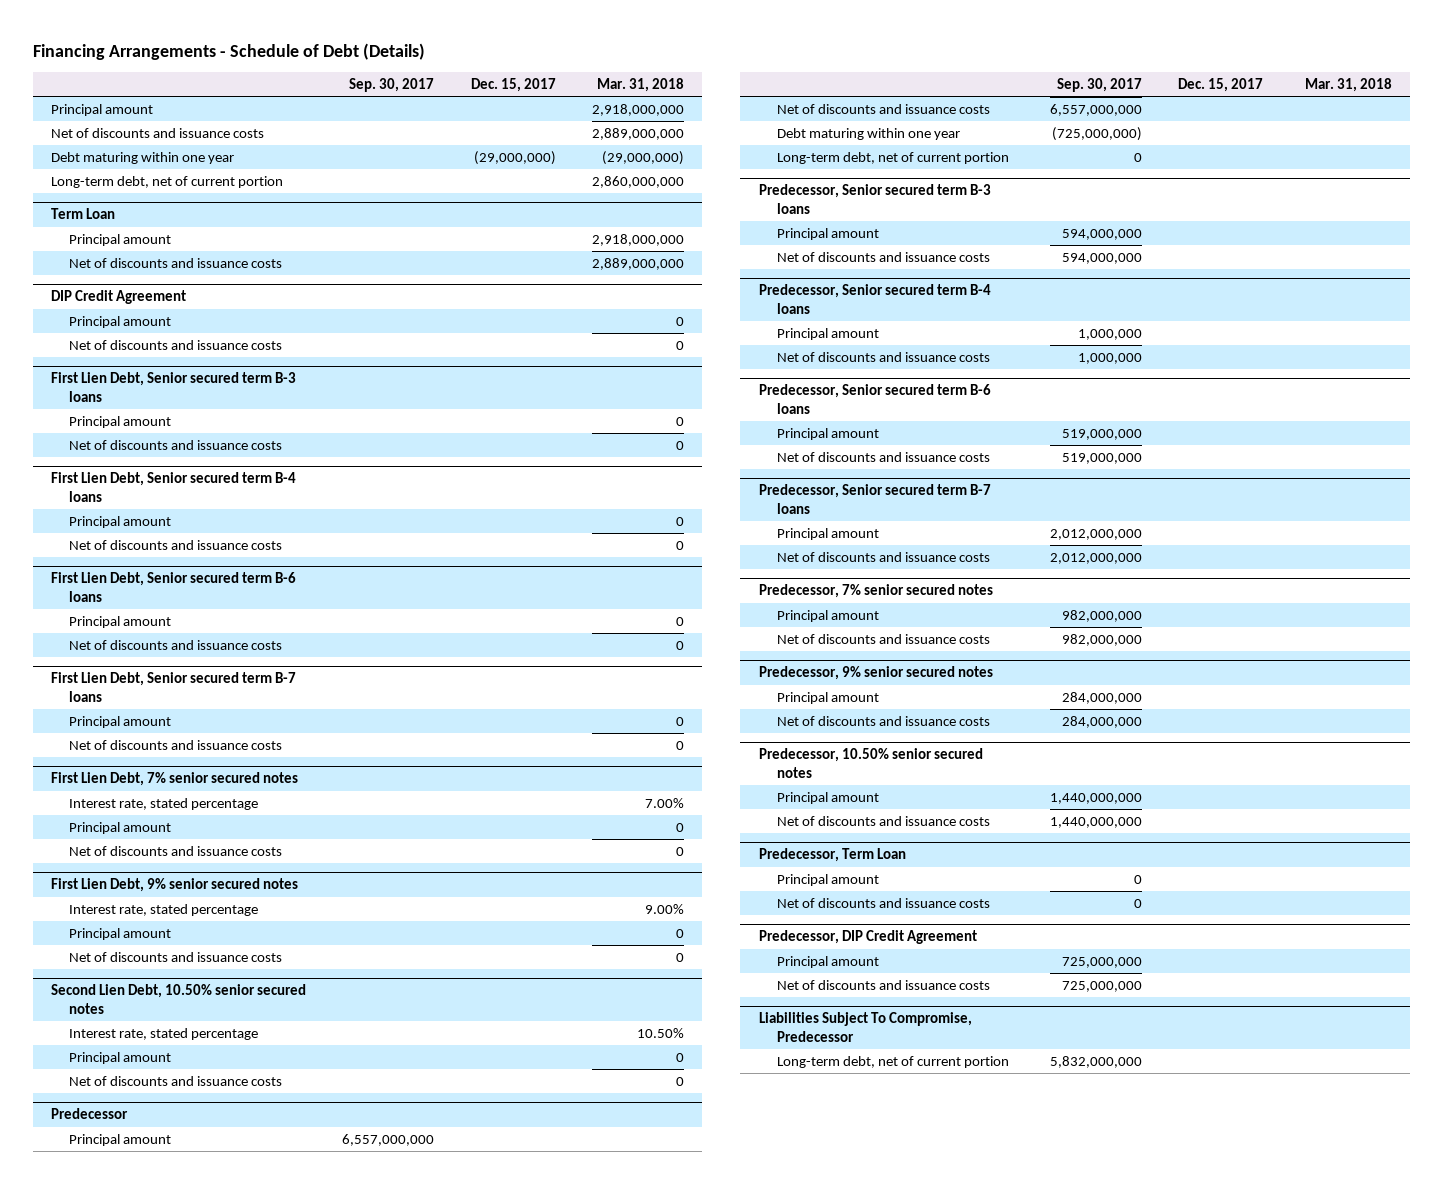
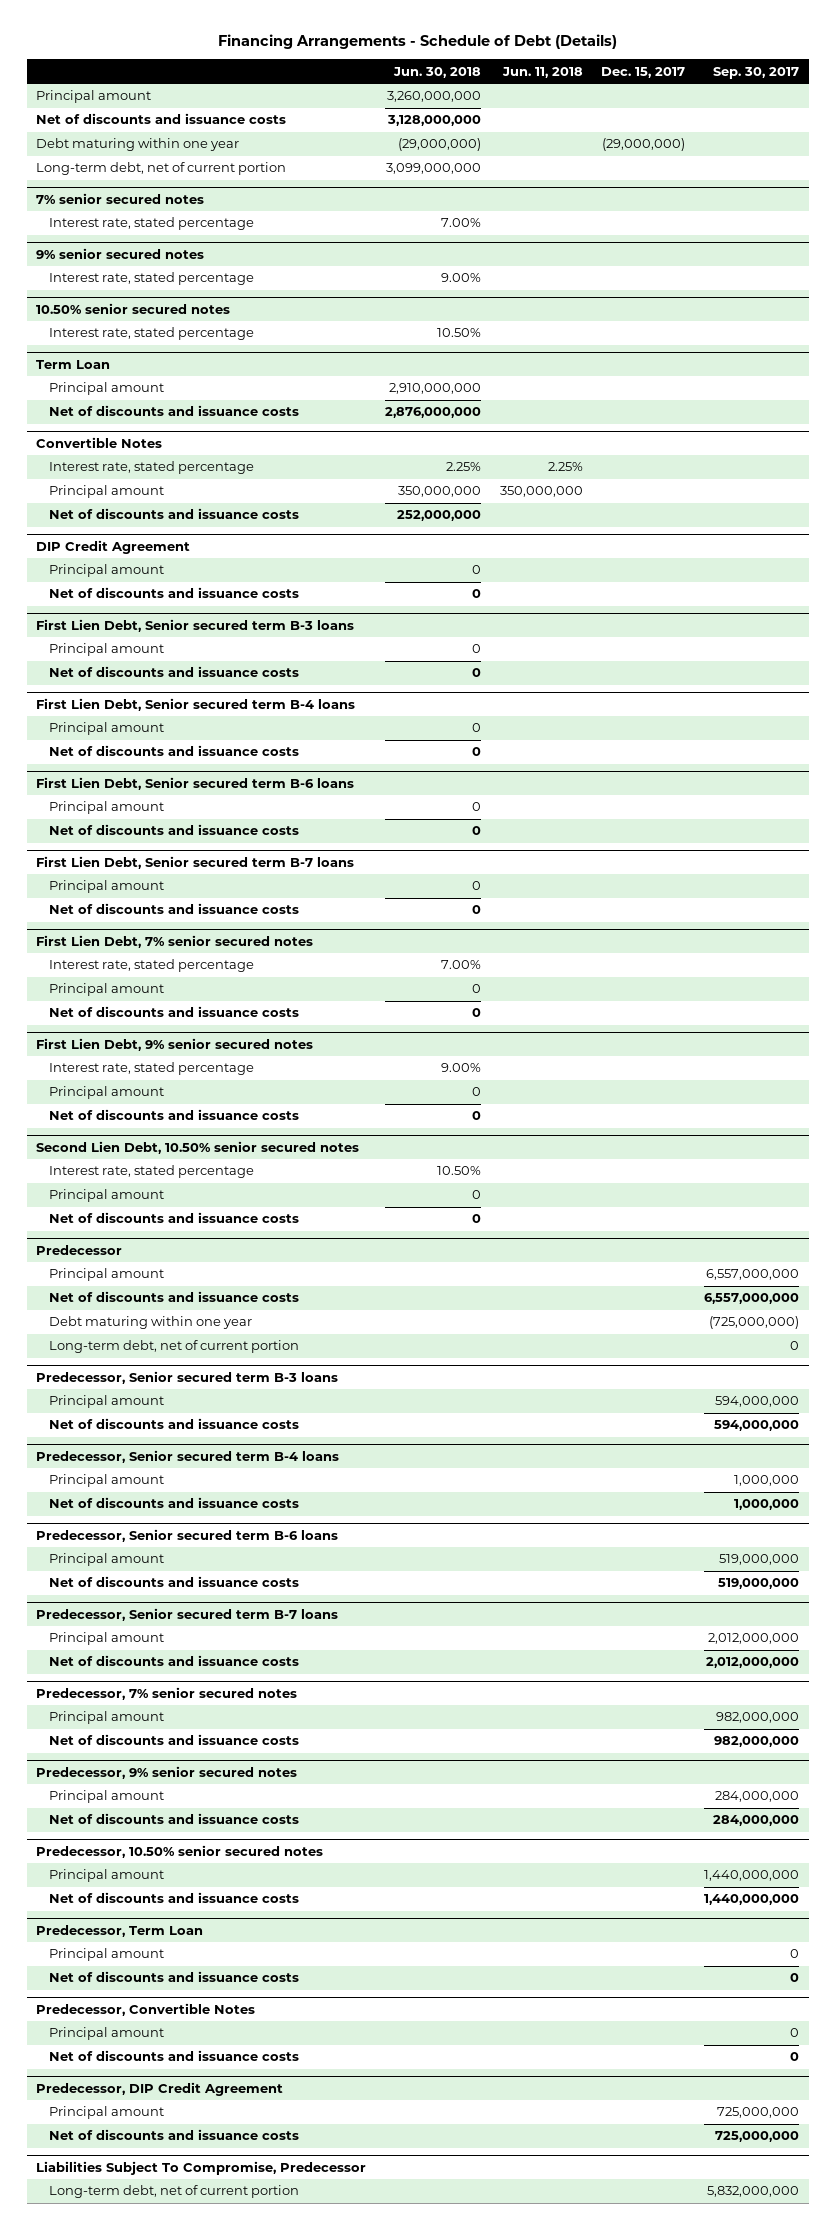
- | Sep. 30, 2017 | Dec. 15, 2017 | Mar. 31, 2018
+ | Jun. 30, 2018 | Jun. 11, 2018 | Dec. 15, 2017 | Sep. 30, 2017
+ 7% senior secured notes
+ Interest rate, stated percentage | 7.00% | | |
+ 9% senior secured notes
+ Interest rate, stated percentage | 9.00% | | |
+ 10.50% senior secured notes
+ Interest rate, stated percentage | 10.50% | | |
+ Convertible Notes
+ Interest rate, stated percentage | 2.25% | 2.25% | |
+ Principal amount | 350,000,000 | 350,000,000 | |
+ Net of discounts and issuance costs | 252,000,000 | | |
+ Predecessor, Convertible Notes
+ Principal amount | | | | 0
+ Net of discounts and issuance costs | | | | 0

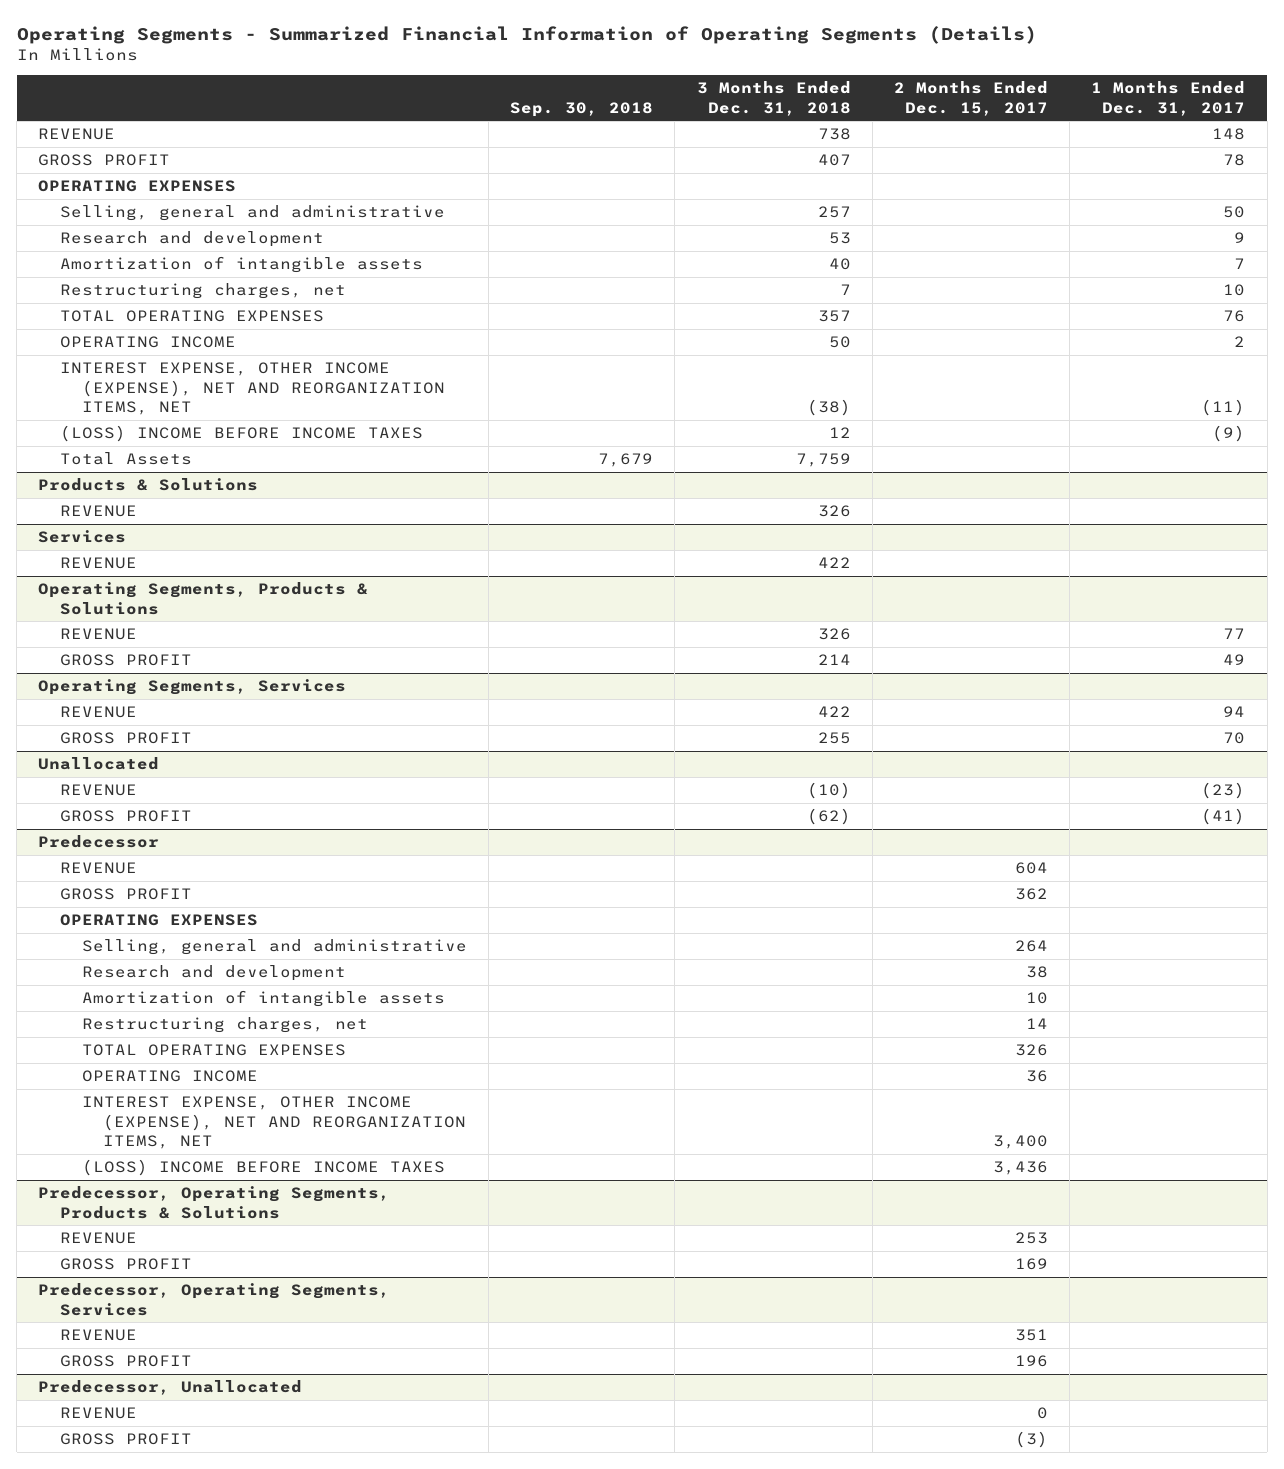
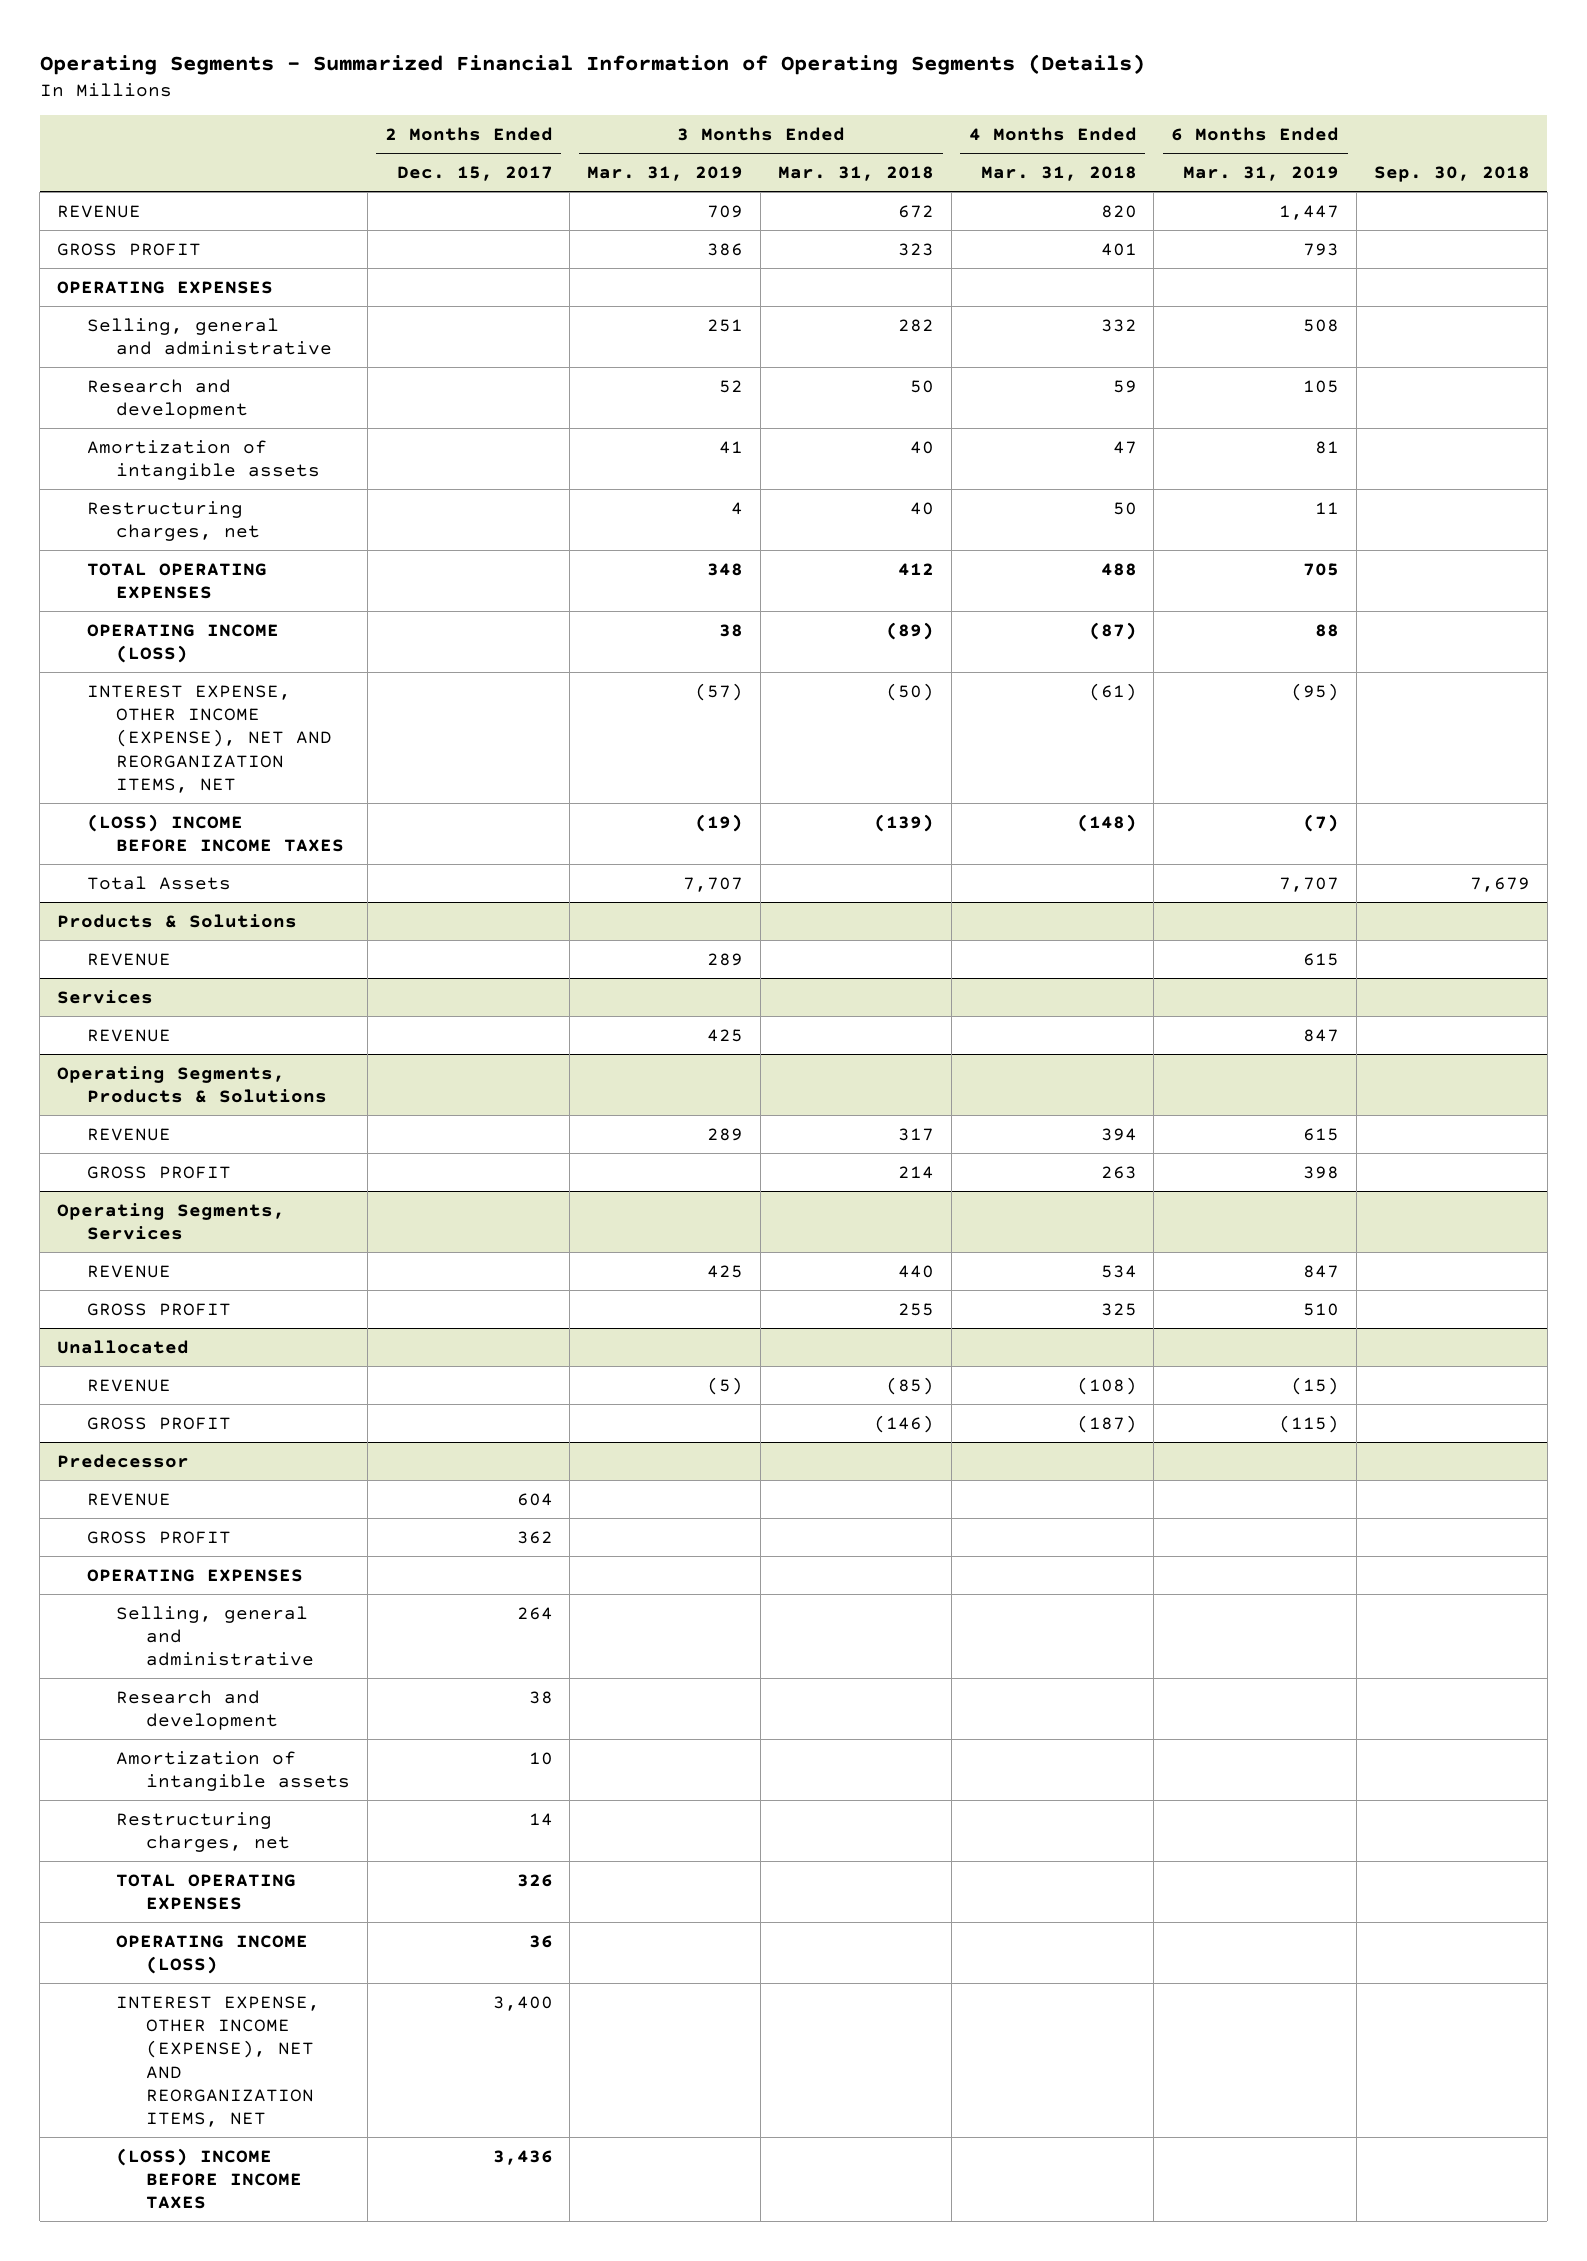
- | Sep. 30, 2018 | 3 Months Ended Dec. 31, 2018 | 2 Months Ended Dec. 15, 2017 | 1 Months Ended Dec. 31, 2017
+ | 2 Months Ended Dec. 15, 2017 | 3 Months Ended Mar. 31, 2019 | 3 Months Ended Mar. 31, 2018 | 4 Months Ended Mar. 31, 2018 | 6 Months Ended Mar. 31, 2019 | Sep. 30, 2018
- OPERATING INCOME | | 50 | | 2
+ OPERATING INCOME (LOSS) | | 38 | (89) | (87) | 88 |
@ Predecessor
- OPERATING INCOME | | | 36 |
+ OPERATING INCOME (LOSS) | 36 | | | | |
- Predecessor, Operating Segments, Products & Solutions
- REVENUE | | | 253 |
- GROSS PROFIT | | | 169 |
- Predecessor, Operating Segments, Services
- REVENUE | | | 351 |
- GROSS PROFIT | | | 196 |
- Predecessor, Unallocated
- REVENUE | | | 0 |
- GROSS PROFIT | | | (3) |

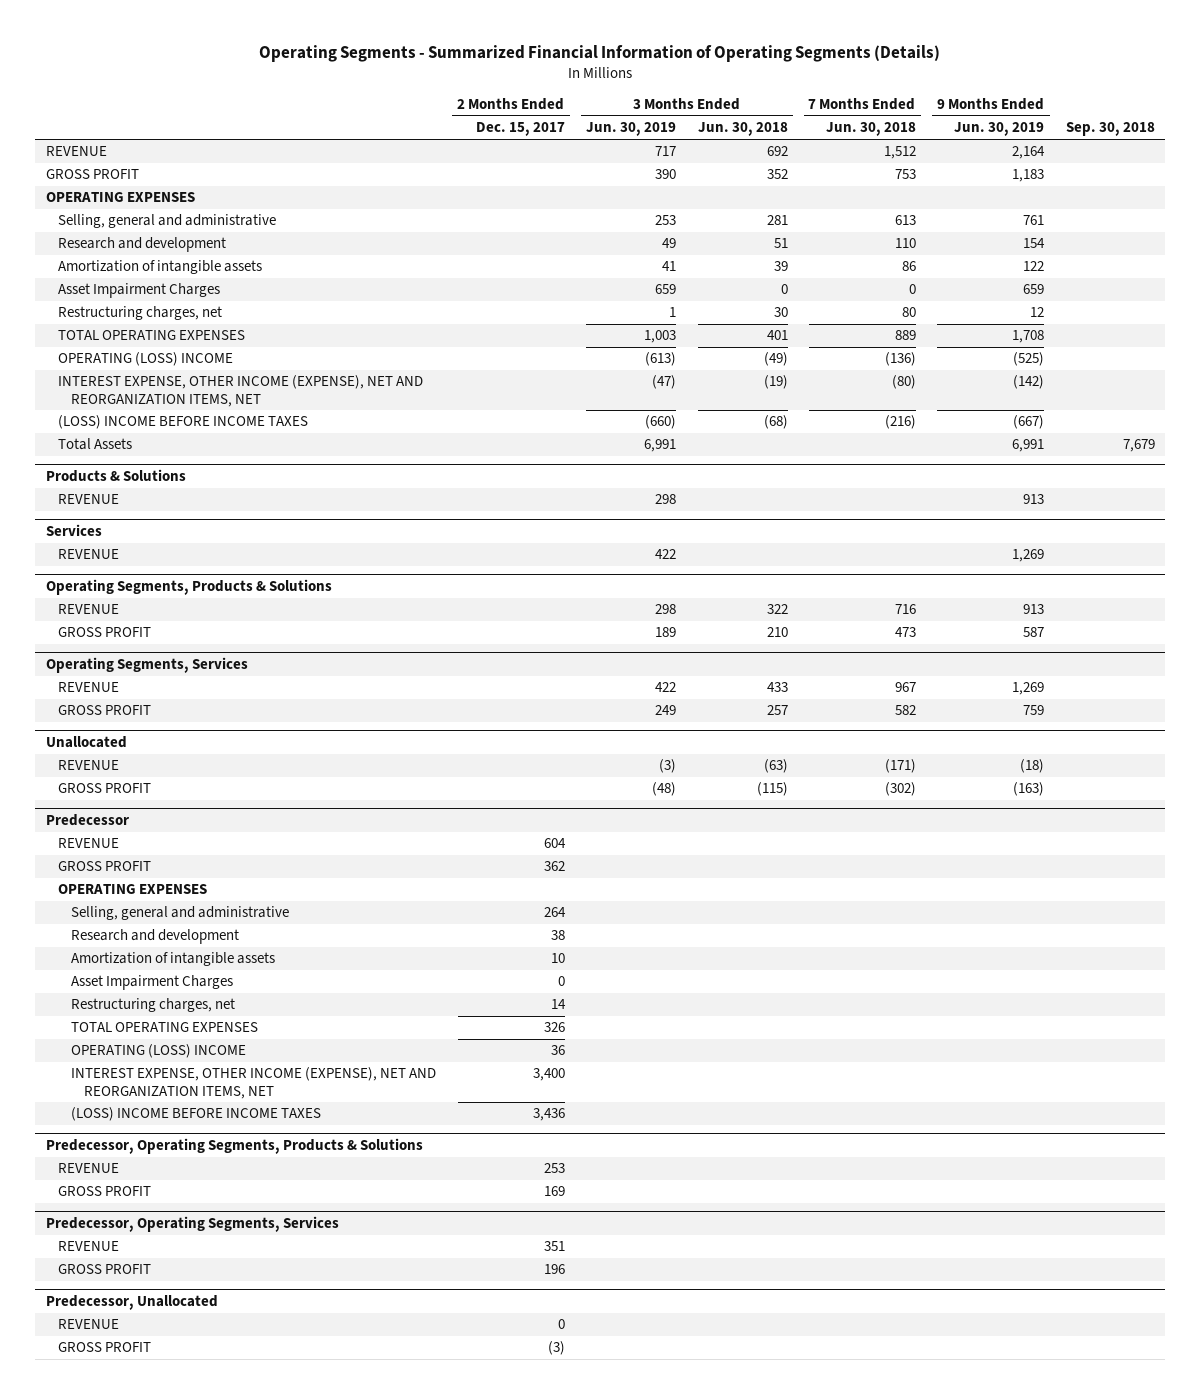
- | 2 Months Ended Dec. 15, 2017 | 3 Months Ended Mar. 31, 2019 | 3 Months Ended Mar. 31, 2018 | 4 Months Ended Mar. 31, 2018 | 6 Months Ended Mar. 31, 2019 | Sep. 30, 2018
+ | 2 Months Ended Dec. 15, 2017 | 3 Months Ended Jun. 30, 2019 | 3 Months Ended Jun. 30, 2018 | 7 Months Ended Jun. 30, 2018 | 9 Months Ended Jun. 30, 2019 | Sep. 30, 2018
+ Asset Impairment Charges | | 659 | 0 | 0 | 659 |
- OPERATING INCOME (LOSS) | | 38 | (89) | (87) | 88 |
+ OPERATING (LOSS) INCOME | | (613) | (49) | (136) | (525) |
@ Predecessor
+ Asset Impairment Charges | 0 | | | | |
- OPERATING INCOME (LOSS) | 36 | | | | |
+ OPERATING (LOSS) INCOME | 36 | | | | |
+ Predecessor, Operating Segments, Products & Solutions
+ REVENUE | 253 | | | | |
+ GROSS PROFIT | 169 | | | | |
+ Predecessor, Operating Segments, Services
+ REVENUE | 351 | | | | |
+ GROSS PROFIT | 196 | | | | |
+ Predecessor, Unallocated
+ REVENUE | 0 | | | | |
+ GROSS PROFIT | (3) | | | | |

